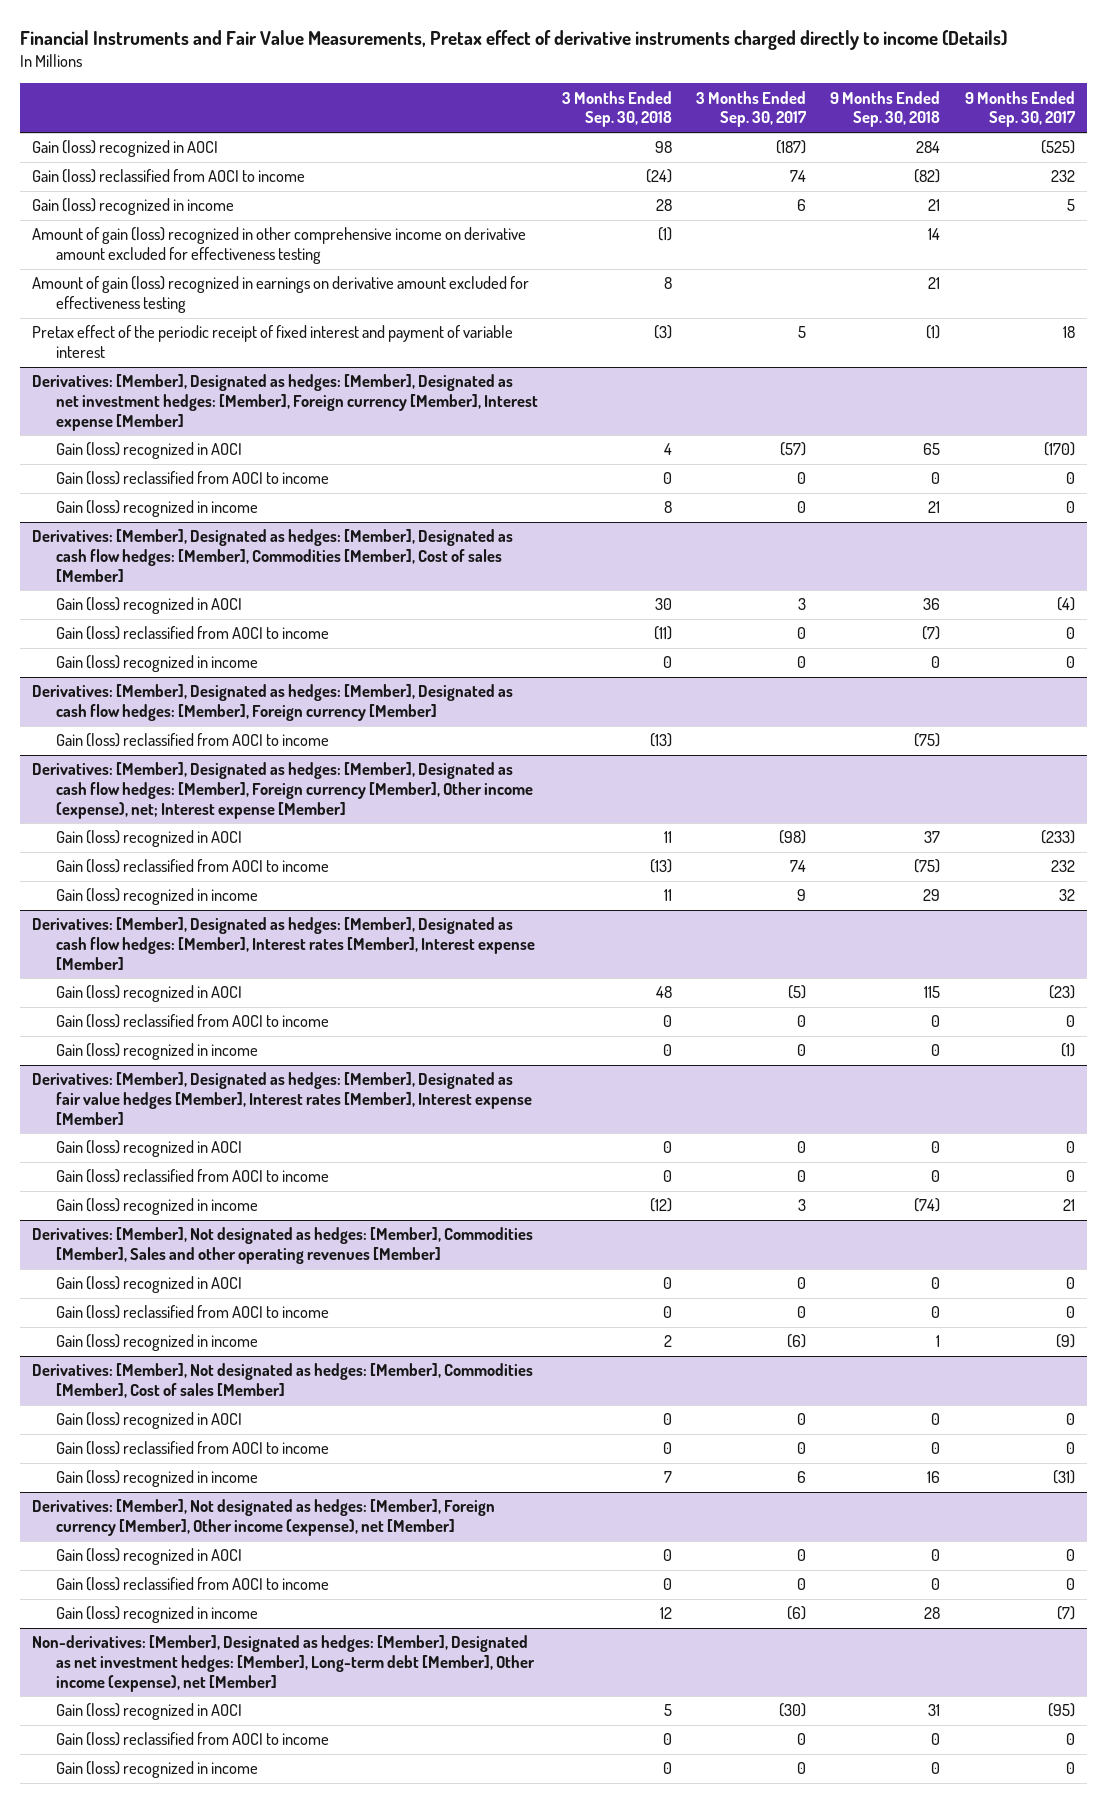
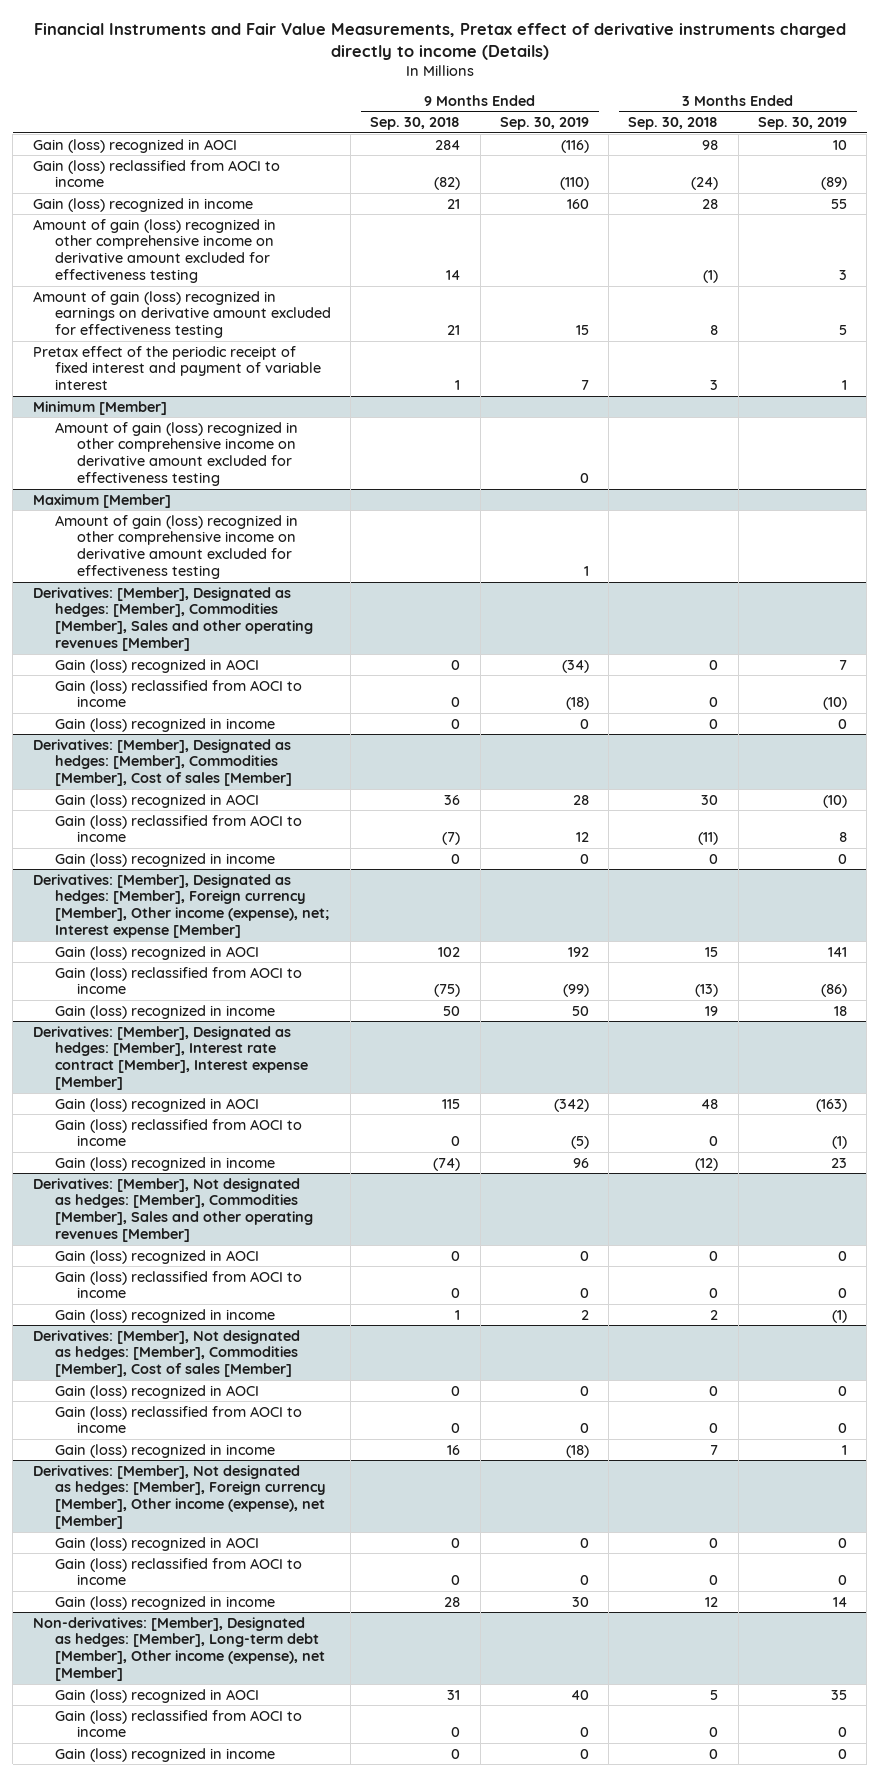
- | 3 Months Ended Sep. 30, 2018 | 3 Months Ended Sep. 30, 2017 | 9 Months Ended Sep. 30, 2018 | 9 Months Ended Sep. 30, 2017
+ | 9 Months Ended Sep. 30, 2018 | 9 Months Ended Sep. 30, 2019 | 3 Months Ended Sep. 30, 2018 | 3 Months Ended Sep. 30, 2019
- Pretax effect of the periodic receipt of fixed interest and payment of variable interest | (3) | 5 | (1) | 18
- Derivatives: [Member], Designated as hedges: [Member], Designated as net investment hedges: [Member], Foreign currency [Member], Interest expense [Member]
- Gain (loss) recognized in AOCI | 4 | (57) | 65 | (170)
+ Pretax effect of the periodic receipt of fixed interest and payment of variable interest | 1 | 7 | 3 | 1
+ Minimum [Member]
+ Amount of gain (loss) recognized in other comprehensive income on derivative amount excluded for effectiveness testing | | 0 | |
+ Maximum [Member]
+ Amount of gain (loss) recognized in other comprehensive income on derivative amount excluded for effectiveness testing | | 1 | |
+ Derivatives: [Member], Designated as hedges: [Member], Commodities [Member], Sales and other operating revenues [Member]
+ Gain (loss) recognized in AOCI | 0 | (34) | 0 | 7
- Gain (loss) recognized in income | 8 | 0 | 21 | 0
- Derivatives: [Member], Designated as hedges: [Member], Designated as cash flow hedges: [Member], Commodities [Member], Cost of sales [Member]
+ Gain (loss) recognized in income | 0 | 0 | 0 | 0
+ Derivatives: [Member], Designated as hedges: [Member], Commodities [Member], Cost of sales [Member]
- Derivatives: [Member], Designated as hedges: [Member], Designated as cash flow hedges: [Member], Foreign currency [Member]
- Gain (loss) reclassified from AOCI to income | (13) | | (75) |
- Derivatives: [Member], Designated as hedges: [Member], Designated as cash flow hedges: [Member], Foreign currency [Member], Other income (expense), net; Interest expense [Member]
- Gain (loss) recognized in AOCI | 11 | (98) | 37 | (233)
+ Derivatives: [Member], Designated as hedges: [Member], Foreign currency [Member], Other income (expense), net; Interest expense [Member]
+ Gain (loss) recognized in AOCI | 102 | 192 | 15 | 141
- Gain (loss) recognized in income | 11 | 9 | 29 | 32
- Derivatives: [Member], Designated as hedges: [Member], Designated as cash flow hedges: [Member], Interest rates [Member], Interest expense [Member]
+ Gain (loss) recognized in income | 50 | 50 | 19 | 18
+ Derivatives: [Member], Designated as hedges: [Member], Interest rate contract [Member], Interest expense [Member]
- Gain (loss) recognized in income | 0 | 0 | 0 | (1)
- Derivatives: [Member], Designated as hedges: [Member], Designated as fair value hedges [Member], Interest rates [Member], Interest expense [Member]
- Gain (loss) recognized in AOCI | 0 | 0 | 0 | 0
- Gain (loss) reclassified from AOCI to income | 0 | 0 | 0 | 0
- Non-derivatives: [Member], Designated as hedges: [Member], Designated as net investment hedges: [Member], Long-term debt [Member], Other income (expense), net [Member]
+ Non-derivatives: [Member], Designated as hedges: [Member], Long-term debt [Member], Other income (expense), net [Member]

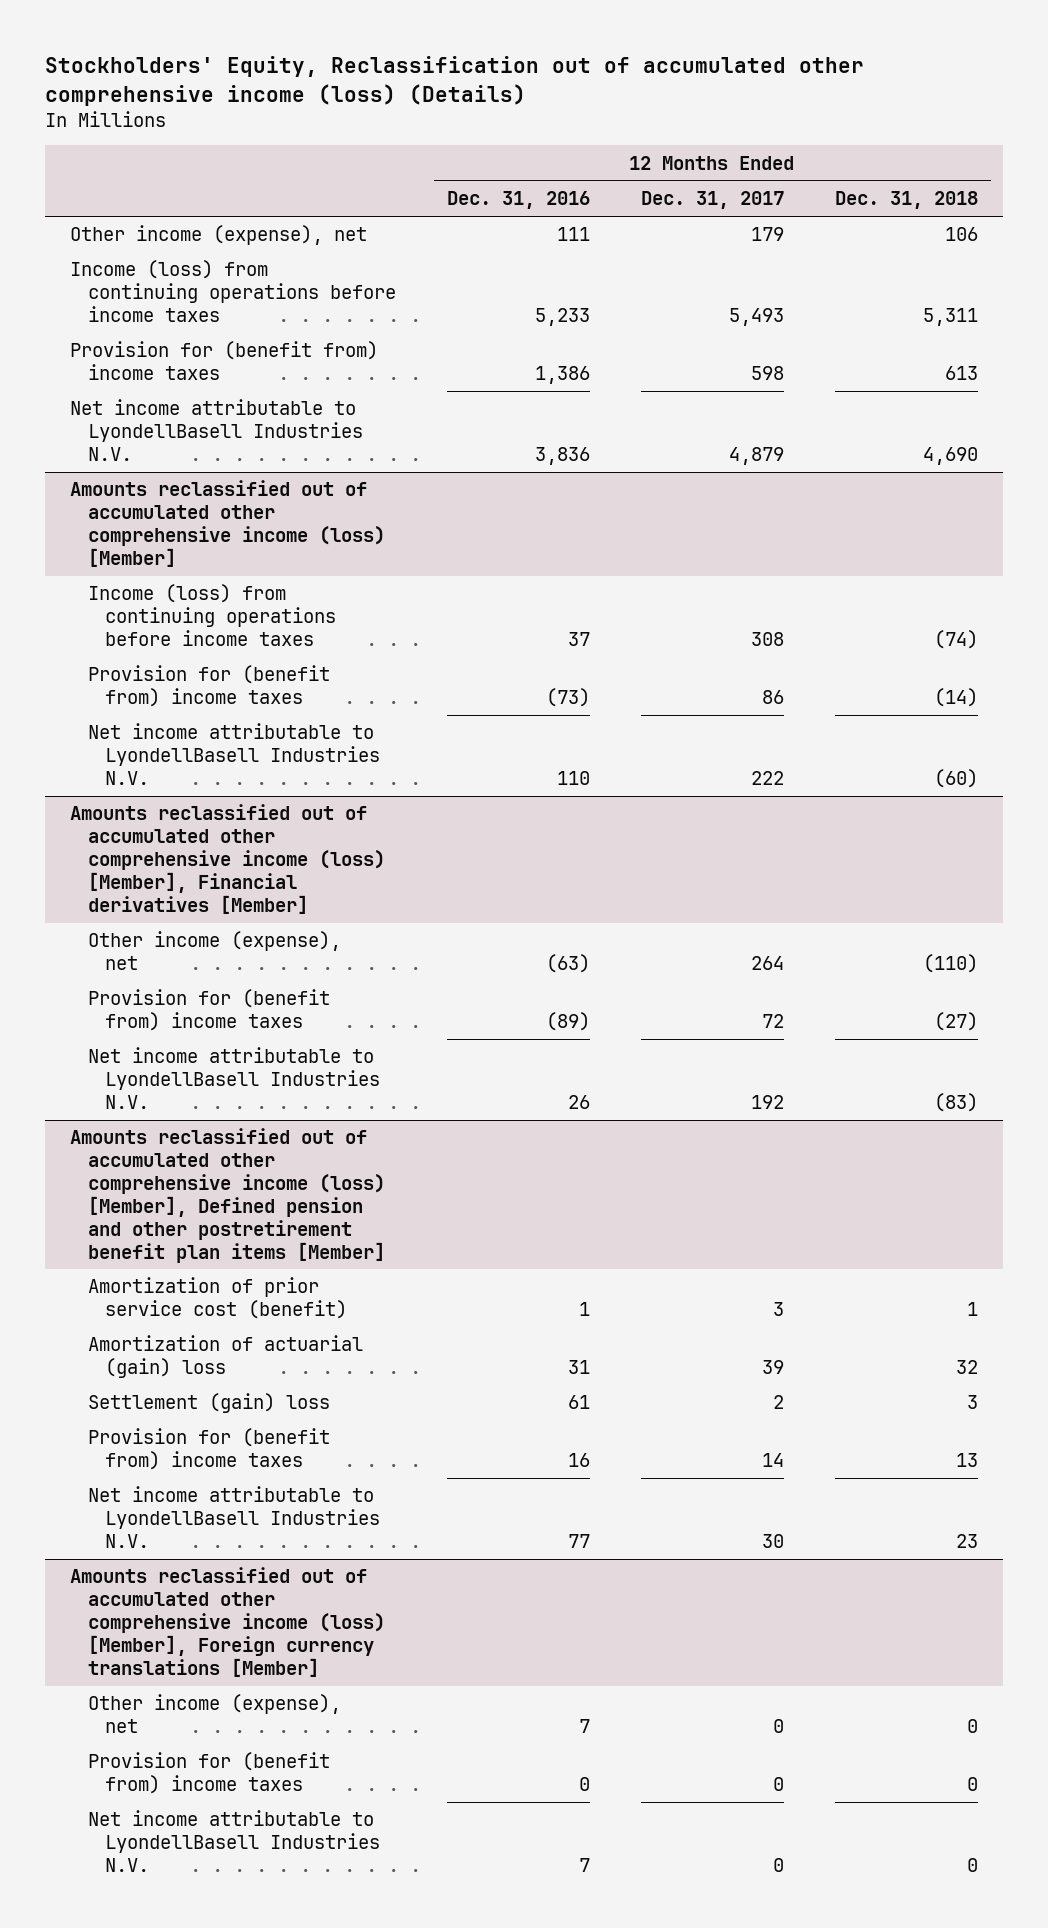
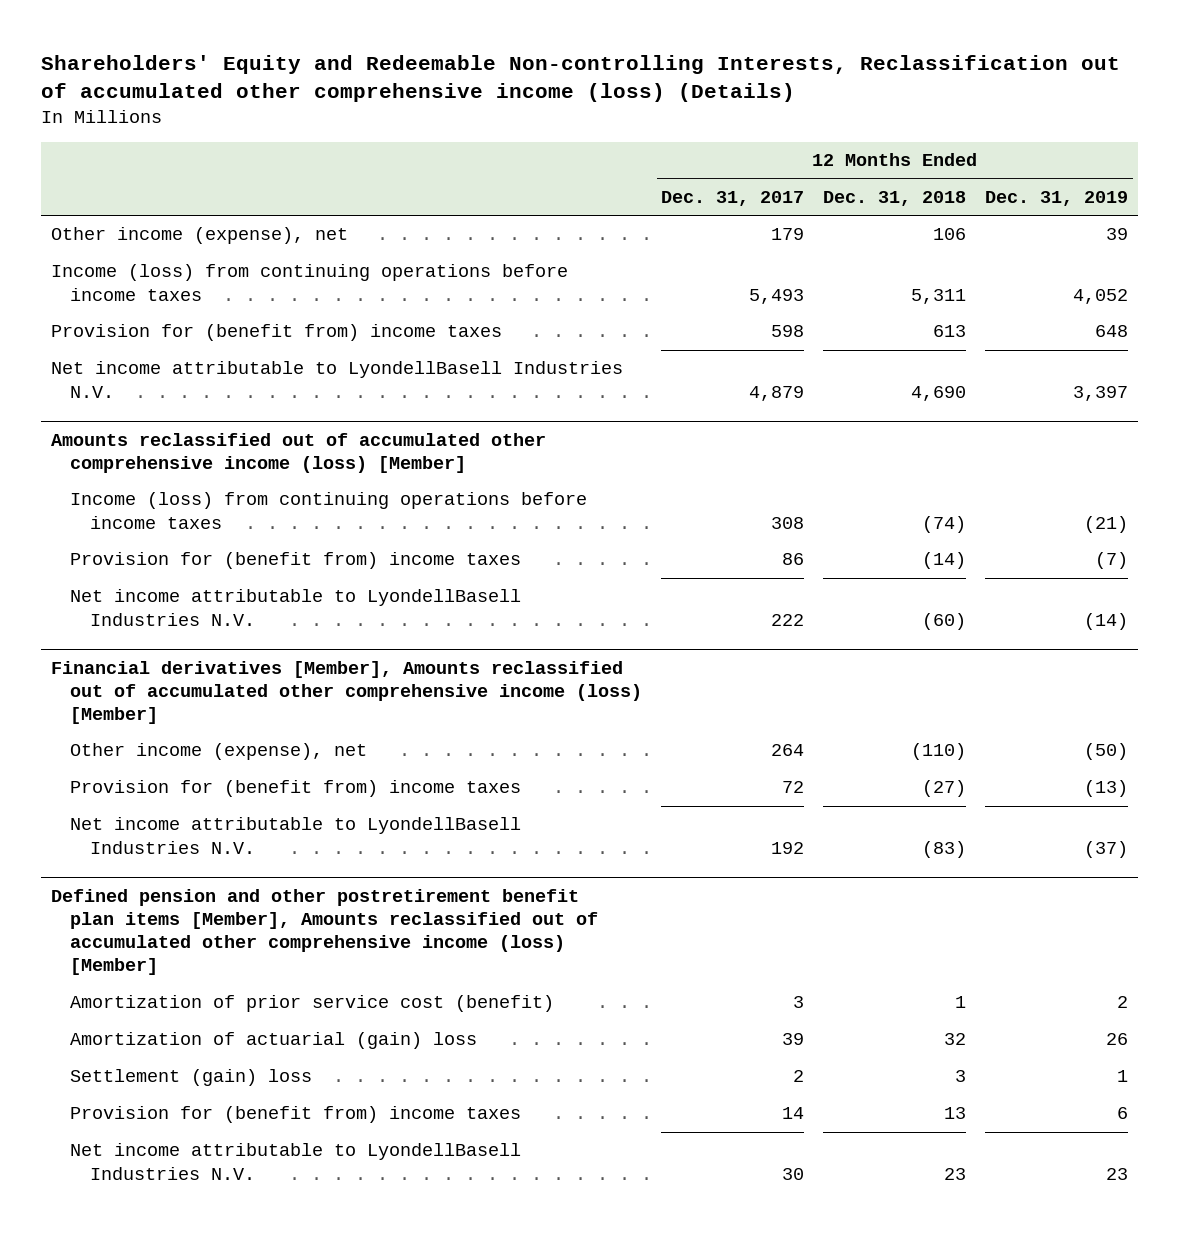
- Stockholders' Equity, Reclassification out of accumulated other comprehensive income (loss) (Details)
+ Shareholders' Equity and Redeemable Non-controlling Interests, Reclassification out of accumulated other comprehensive income (loss) (Details)
- | 12 Months Ended Dec. 31, 2016 | 12 Months Ended Dec. 31, 2017 | 12 Months Ended Dec. 31, 2018
+ | 12 Months Ended Dec. 31, 2017 | 12 Months Ended Dec. 31, 2018 | 12 Months Ended Dec. 31, 2019
- Amounts reclassified out of accumulated other comprehensive income (loss) [Member], Financial derivatives [Member]
+ Financial derivatives [Member], Amounts reclassified out of accumulated other comprehensive income (loss) [Member]
- Amounts reclassified out of accumulated other comprehensive income (loss) [Member], Defined pension and other postretirement benefit plan items [Member]
+ Defined pension and other postretirement benefit plan items [Member], Amounts reclassified out of accumulated other comprehensive income (loss) [Member]
- Amounts reclassified out of accumulated other comprehensive income (loss) [Member], Foreign currency translations [Member]
- Other income (expense), net | 7 | 0 | 0
- Provision for (benefit from) income taxes | 0 | 0 | 0
- Net income attributable to LyondellBasell Industries N.V. | 7 | 0 | 0

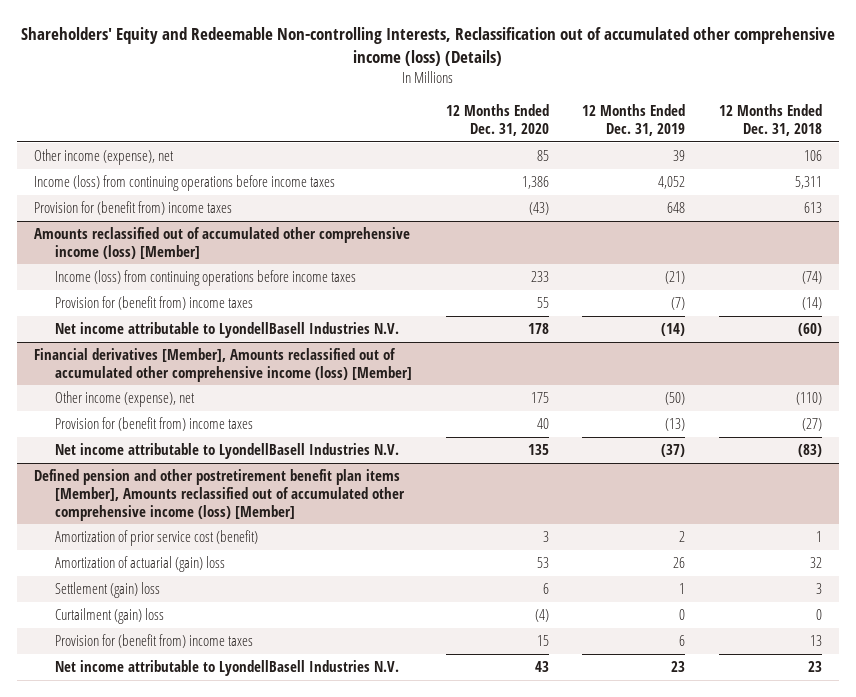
- | 12 Months Ended Dec. 31, 2017 | 12 Months Ended Dec. 31, 2018 | 12 Months Ended Dec. 31, 2019
+ | 12 Months Ended Dec. 31, 2020 | 12 Months Ended Dec. 31, 2019 | 12 Months Ended Dec. 31, 2018
- Net income attributable to LyondellBasell Industries N.V. | 4,879 | 4,690 | 3,397
@ Defined pension and other postretirement benefit plan items [Member], Amounts reclassified out of accumulated other comprehensive income (loss) [Member]
+ Curtailment (gain) loss | (4) | 0 | 0

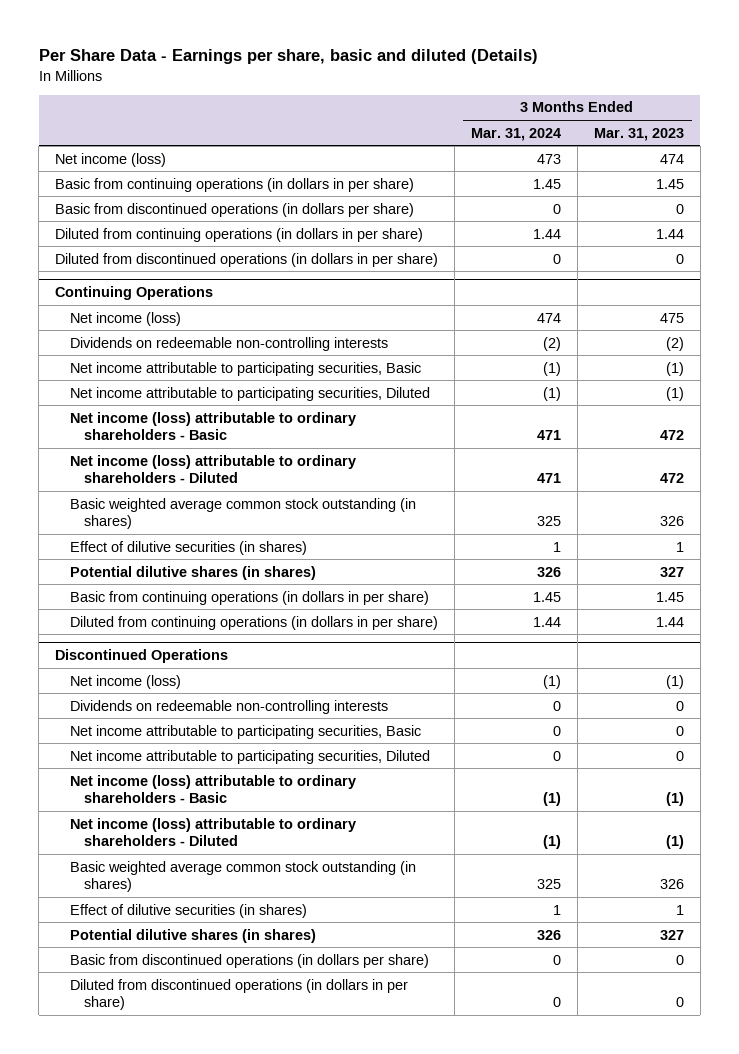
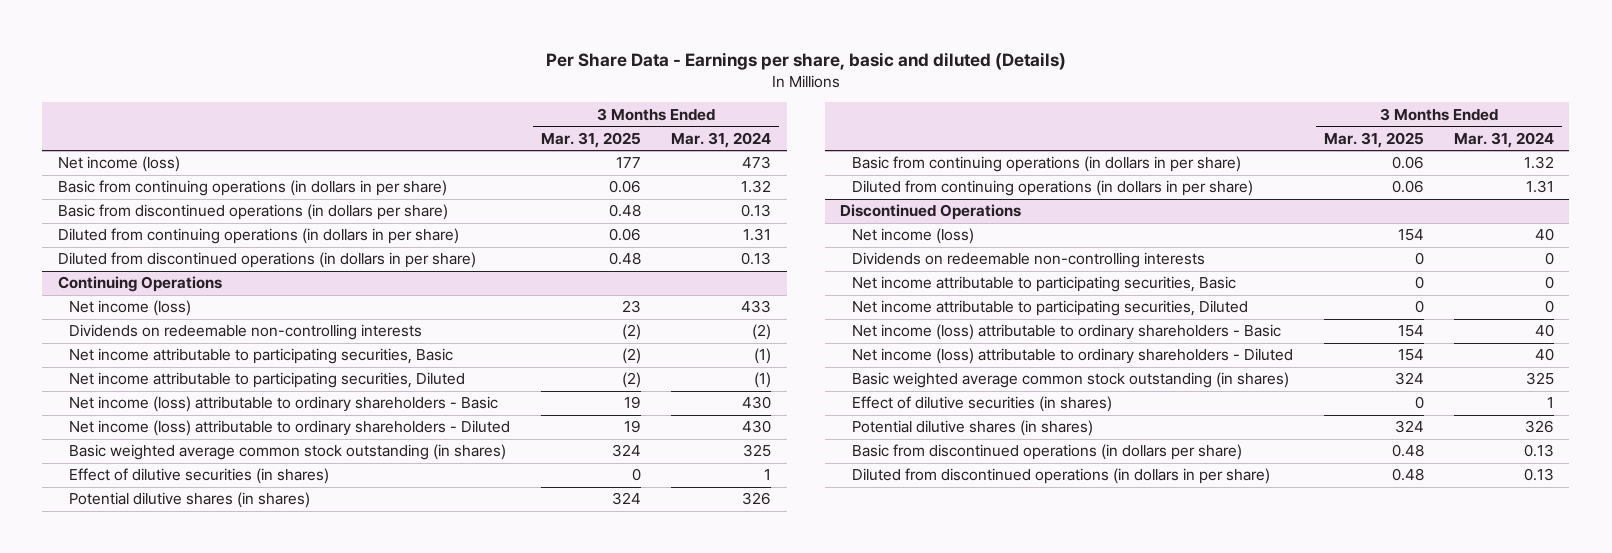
- | 3 Months Ended Mar. 31, 2024 | 3 Months Ended Mar. 31, 2023
+ | 3 Months Ended Mar. 31, 2025 | 3 Months Ended Mar. 31, 2024
- Basic from continuing operations (in dollars in per share) | 1.45 | 1.45
- Basic from discontinued operations (in dollars per share) | 0 | 0
- Diluted from continuing operations (in dollars in per share) | 1.44 | 1.44
- Diluted from discontinued operations (in dollars in per share) | 0 | 0
+ Basic from continuing operations (in dollars in per share) | 0.06 | 1.32
+ Basic from discontinued operations (in dollars per share) | 0.48 | 0.13
+ Diluted from continuing operations (in dollars in per share) | 0.06 | 1.31
+ Diluted from discontinued operations (in dollars in per share) | 0.48 | 0.13
@ Continuing Operations
- Net income (loss) | 474 | 475
+ Net income (loss) | 23 | 433
- Net income (loss) attributable to ordinary shareholders - Basic | 471 | 472
- Net income (loss) attributable to ordinary shareholders - Diluted | 471 | 472
+ Net income (loss) attributable to ordinary shareholders - Basic | 19 | 430
+ Net income (loss) attributable to ordinary shareholders - Diluted | 19 | 430
- Basic from continuing operations (in dollars in per share) | 1.45 | 1.45
- Diluted from continuing operations (in dollars in per share) | 1.44 | 1.44
+ Basic from continuing operations (in dollars in per share) | 0.06 | 1.32
+ Diluted from continuing operations (in dollars in per share) | 0.06 | 1.31
@ Discontinued Operations
- Net income (loss) | (1) | (1)
+ Net income (loss) | 154 | 40
- Net income (loss) attributable to ordinary shareholders - Basic | (1) | (1)
- Net income (loss) attributable to ordinary shareholders - Diluted | (1) | (1)
+ Net income (loss) attributable to ordinary shareholders - Basic | 154 | 40
+ Net income (loss) attributable to ordinary shareholders - Diluted | 154 | 40
- Basic from discontinued operations (in dollars per share) | 0 | 0
- Diluted from discontinued operations (in dollars in per share) | 0 | 0
+ Basic from discontinued operations (in dollars per share) | 0.48 | 0.13
+ Diluted from discontinued operations (in dollars in per share) | 0.48 | 0.13

